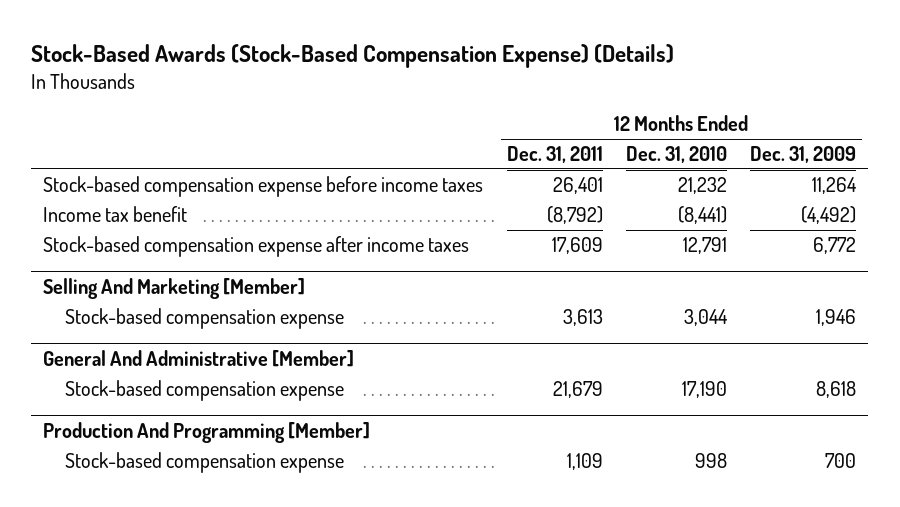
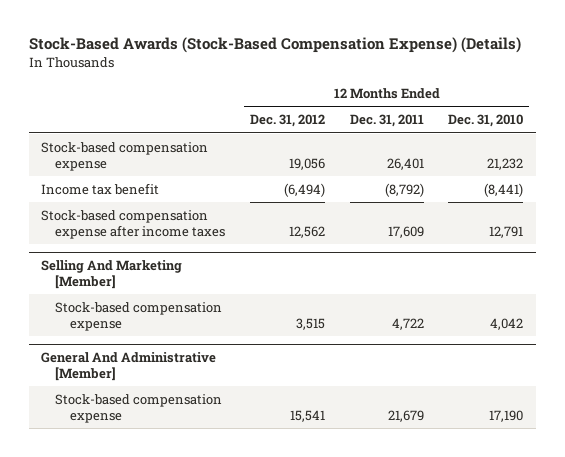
- | 12 Months Ended Dec. 31, 2011 | 12 Months Ended Dec. 31, 2010 | 12 Months Ended Dec. 31, 2009
+ | 12 Months Ended Dec. 31, 2012 | 12 Months Ended Dec. 31, 2011 | 12 Months Ended Dec. 31, 2010
- Stock-based compensation expense before income taxes | 26,401 | 21,232 | 11,264
+ Stock-based compensation expense | 19,056 | 26,401 | 21,232
@ Selling And Marketing [Member]
- Stock-based compensation expense | 3,613 | 3,044 | 1,946
+ Stock-based compensation expense | 3,515 | 4,722 | 4,042
- Production And Programming [Member]
- Stock-based compensation expense | 1,109 | 998 | 700

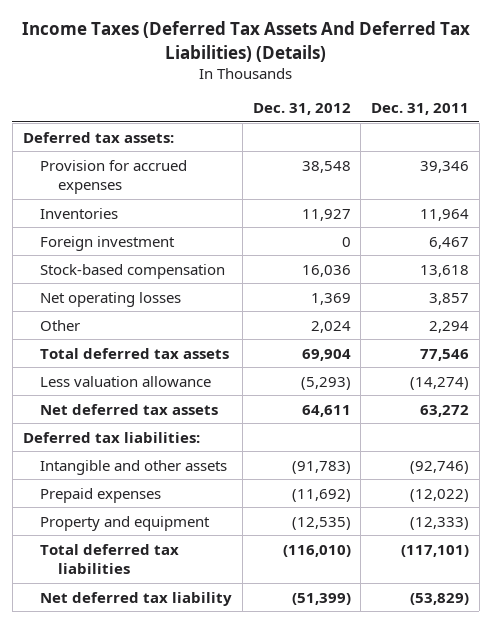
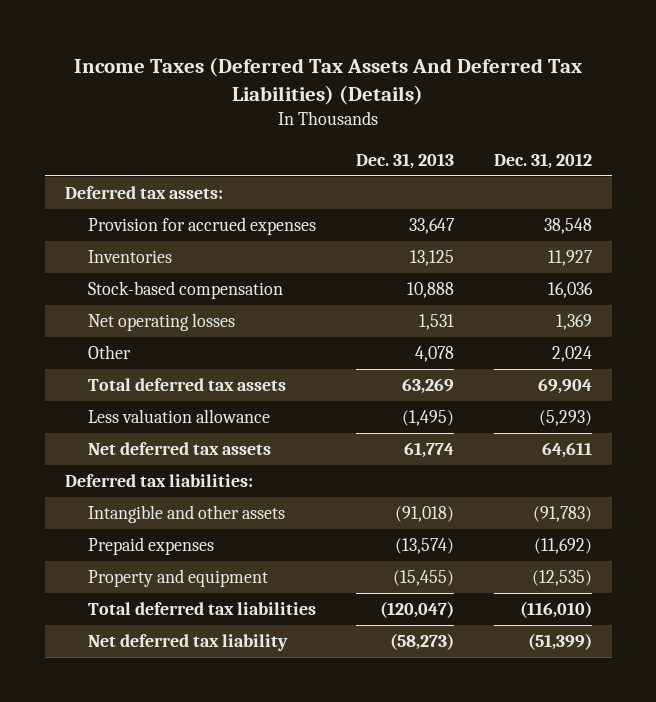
- | Dec. 31, 2012 | Dec. 31, 2011
+ | Dec. 31, 2013 | Dec. 31, 2012
- Foreign investment | 0 | 6,467

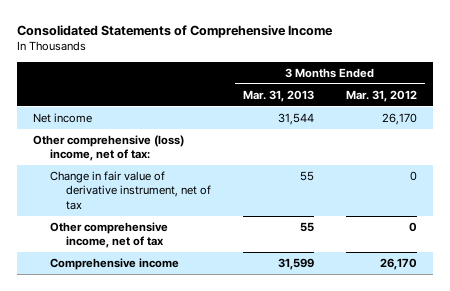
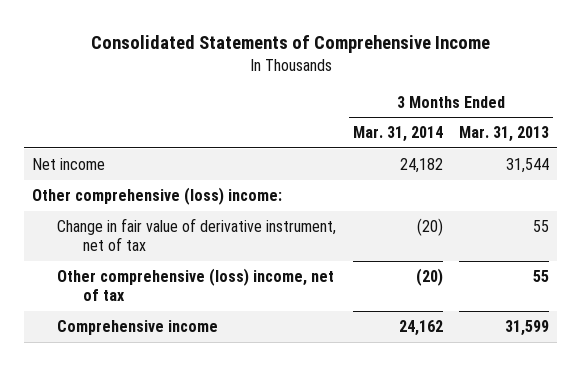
- | 3 Months Ended Mar. 31, 2013 | 3 Months Ended Mar. 31, 2012
+ | 3 Months Ended Mar. 31, 2014 | 3 Months Ended Mar. 31, 2013
- Other comprehensive (loss) income, net of tax:
+ Other comprehensive (loss) income:
- Other comprehensive income, net of tax | 55 | 0
+ Other comprehensive (loss) income, net of tax | (20) | 55

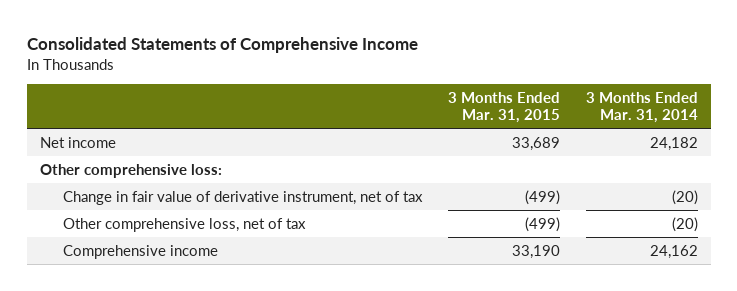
- | 3 Months Ended Mar. 31, 2014 | 3 Months Ended Mar. 31, 2013
+ | 3 Months Ended Mar. 31, 2015 | 3 Months Ended Mar. 31, 2014
- Other comprehensive (loss) income:
+ Other comprehensive loss:
- Other comprehensive (loss) income, net of tax | (20) | 55
+ Other comprehensive loss, net of tax | (499) | (20)

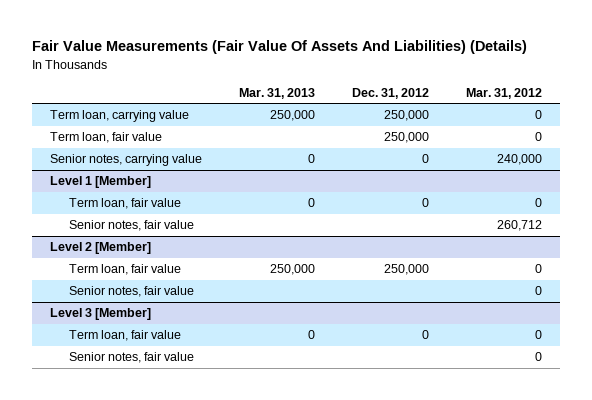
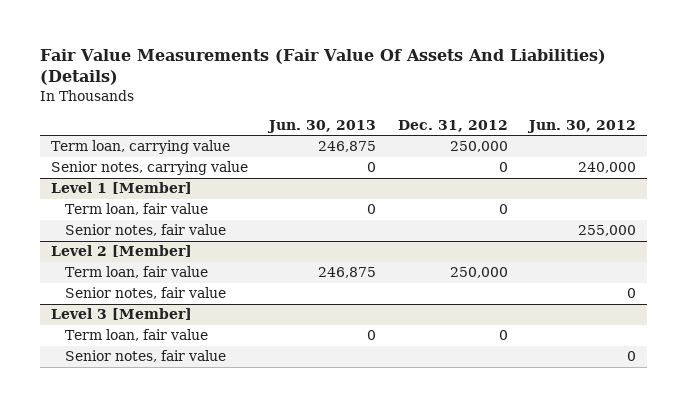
- | Mar. 31, 2013 | Dec. 31, 2012 | Mar. 31, 2012
+ | Jun. 30, 2013 | Dec. 31, 2012 | Jun. 30, 2012
- Term loan, fair value | | 250,000 | 0

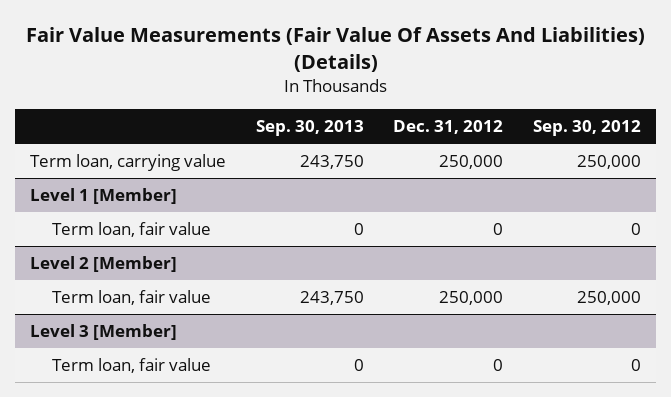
- | Jun. 30, 2013 | Dec. 31, 2012 | Jun. 30, 2012
+ | Sep. 30, 2013 | Dec. 31, 2012 | Sep. 30, 2012
- Senior notes, carrying value | 0 | 0 | 240,000
@ Level 1 [Member]
- Senior notes, fair value | | | 255,000
@ Level 2 [Member]
- Senior notes, fair value | | | 0
@ Level 3 [Member]
- Senior notes, fair value | | | 0

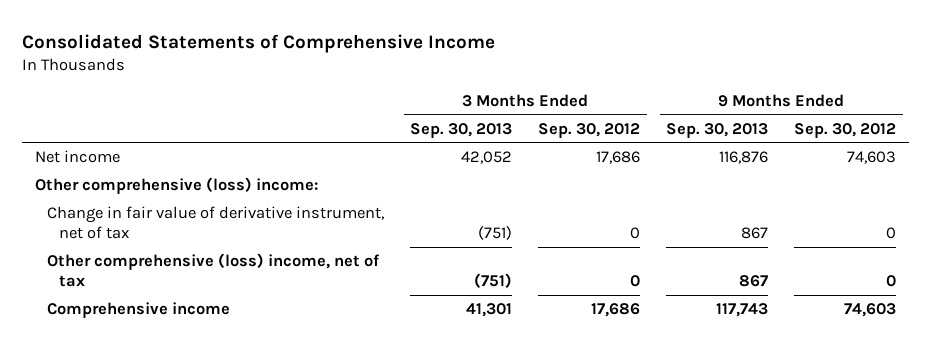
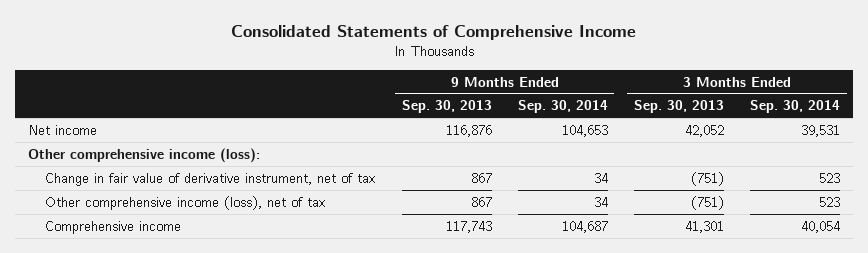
- | 3 Months Ended Sep. 30, 2013 | 3 Months Ended Sep. 30, 2012 | 9 Months Ended Sep. 30, 2013 | 9 Months Ended Sep. 30, 2012
+ | 9 Months Ended Sep. 30, 2013 | 9 Months Ended Sep. 30, 2014 | 3 Months Ended Sep. 30, 2013 | 3 Months Ended Sep. 30, 2014
- Other comprehensive (loss) income:
+ Other comprehensive income (loss):
- Other comprehensive (loss) income, net of tax | (751) | 0 | 867 | 0
+ Other comprehensive income (loss), net of tax | 867 | 34 | (751) | 523

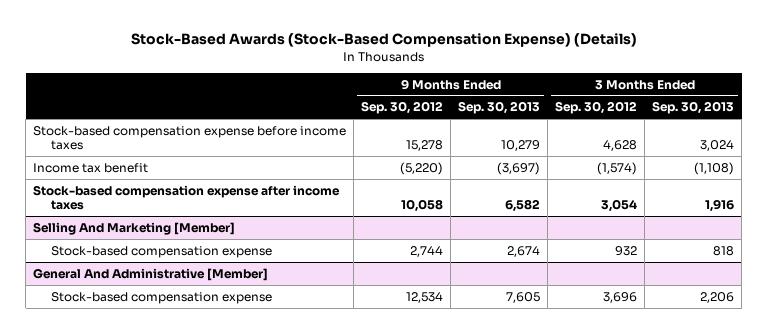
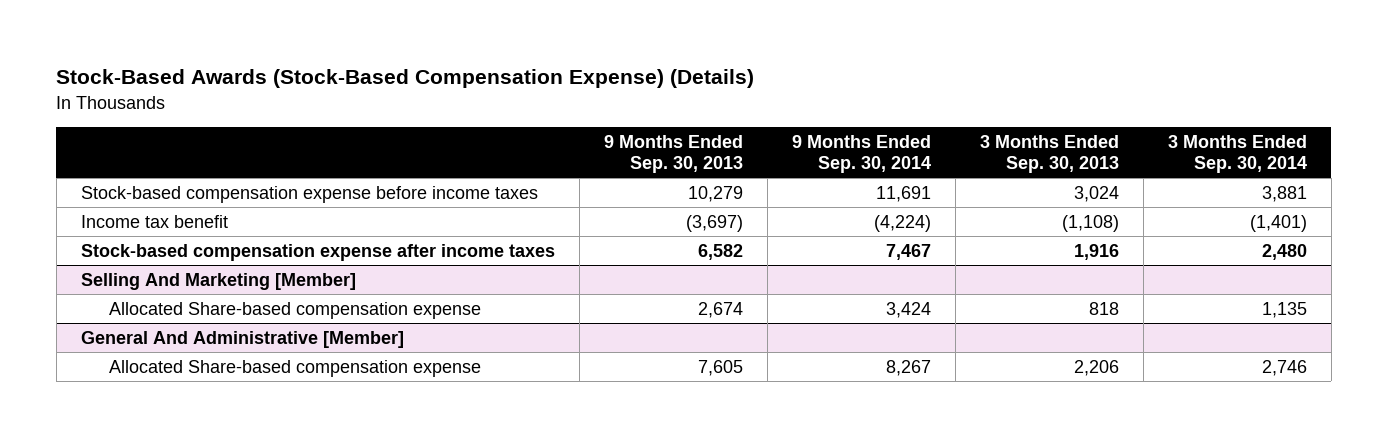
- | 9 Months Ended Sep. 30, 2012 | 9 Months Ended Sep. 30, 2013 | 3 Months Ended Sep. 30, 2012 | 3 Months Ended Sep. 30, 2013
+ | 9 Months Ended Sep. 30, 2013 | 9 Months Ended Sep. 30, 2014 | 3 Months Ended Sep. 30, 2013 | 3 Months Ended Sep. 30, 2014
@ Selling And Marketing [Member]
- Stock-based compensation expense | 2,744 | 2,674 | 932 | 818
+ Allocated Share-based compensation expense | 2,674 | 3,424 | 818 | 1,135
@ General And Administrative [Member]
- Stock-based compensation expense | 12,534 | 7,605 | 3,696 | 2,206
+ Allocated Share-based compensation expense | 7,605 | 8,267 | 2,206 | 2,746

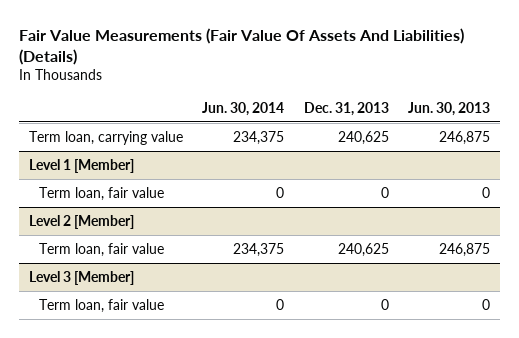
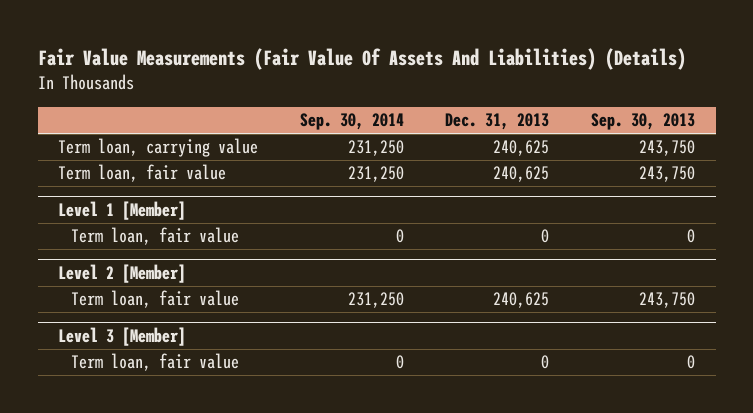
- | Jun. 30, 2014 | Dec. 31, 2013 | Jun. 30, 2013
+ | Sep. 30, 2014 | Dec. 31, 2013 | Sep. 30, 2013
+ Term loan, fair value | 231,250 | 240,625 | 243,750

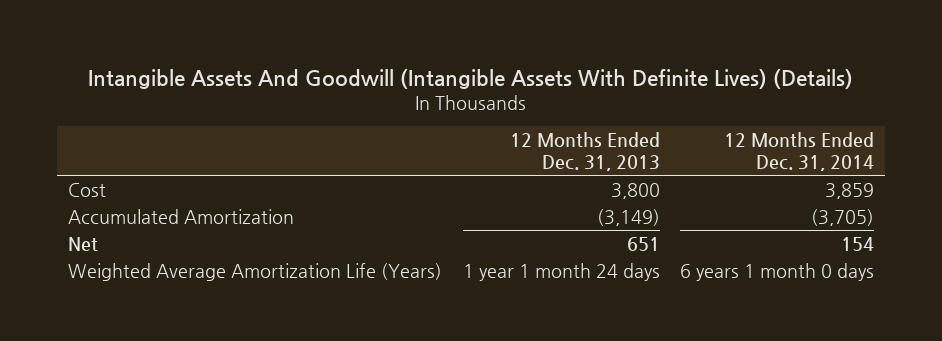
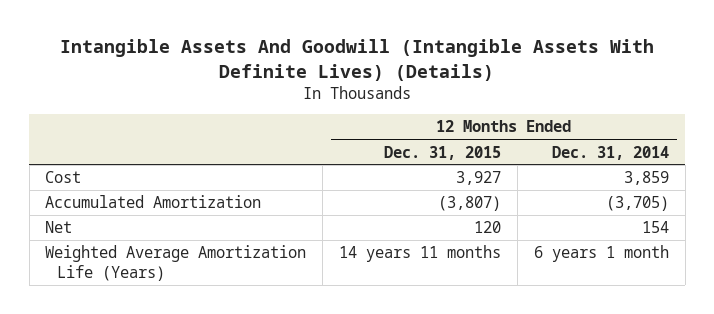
- | 12 Months Ended Dec. 31, 2013 | 12 Months Ended Dec. 31, 2014
+ | 12 Months Ended Dec. 31, 2015 | 12 Months Ended Dec. 31, 2014
- Weighted Average Amortization Life (Years) | 1 year 1 month 24 days | 6 years 1 month 0 days
+ Weighted Average Amortization Life (Years) | 14 years 11 months | 6 years 1 month

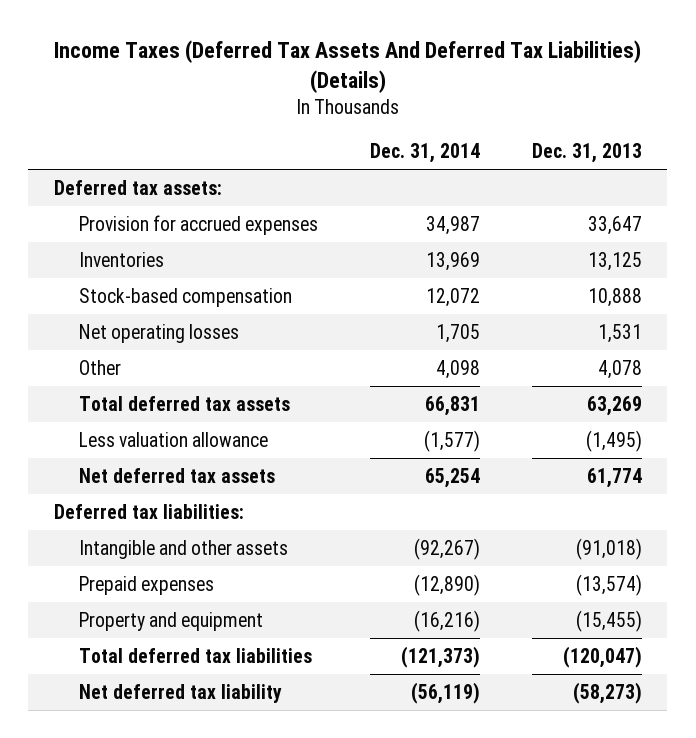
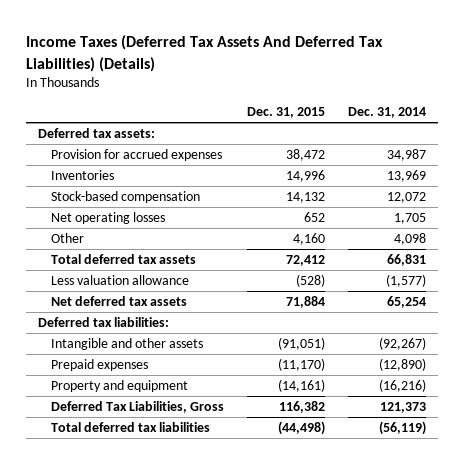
- | Dec. 31, 2014 | Dec. 31, 2013
+ | Dec. 31, 2015 | Dec. 31, 2014
- Total deferred tax liabilities | (121,373) | (120,047)
- Net deferred tax liability | (56,119) | (58,273)
+ Deferred Tax Liabilities, Gross | 116,382 | 121,373
+ Total deferred tax liabilities | (44,498) | (56,119)

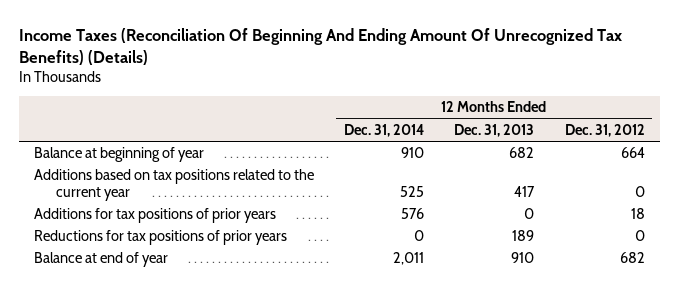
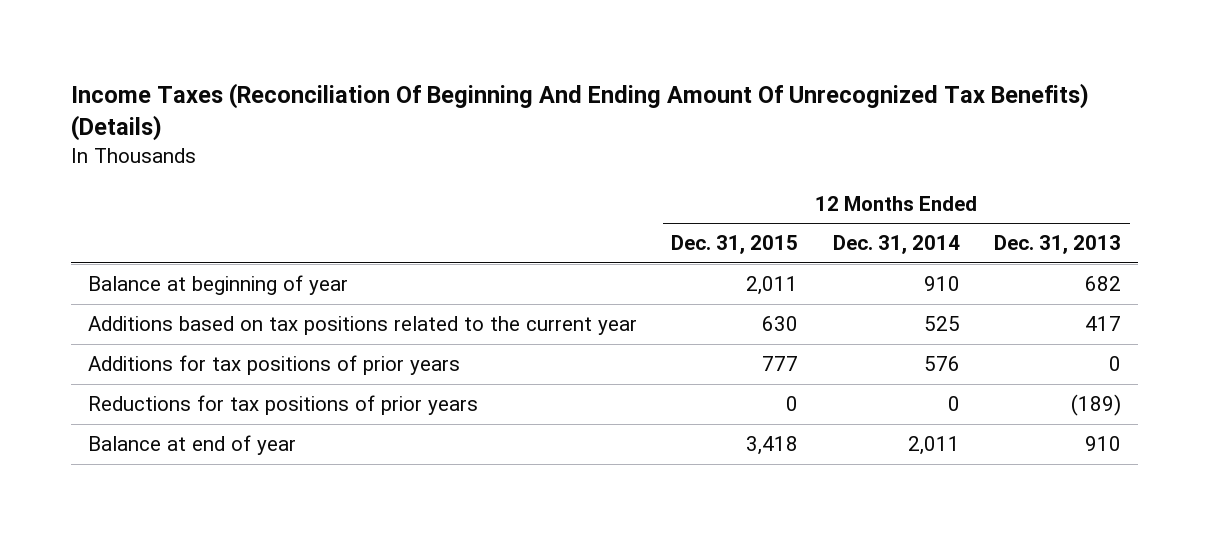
- | 12 Months Ended Dec. 31, 2014 | 12 Months Ended Dec. 31, 2013 | 12 Months Ended Dec. 31, 2012
+ | 12 Months Ended Dec. 31, 2015 | 12 Months Ended Dec. 31, 2014 | 12 Months Ended Dec. 31, 2013
- Reductions for tax positions of prior years | 0 | 189 | 0
+ Reductions for tax positions of prior years | 0 | 0 | (189)

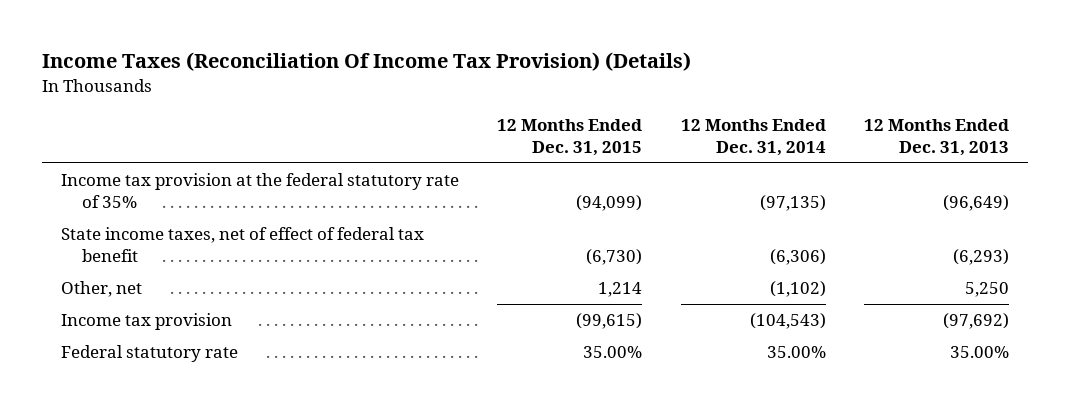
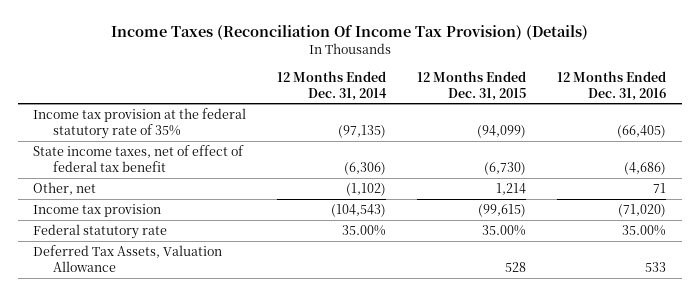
- | 12 Months Ended Dec. 31, 2015 | 12 Months Ended Dec. 31, 2014 | 12 Months Ended Dec. 31, 2013
+ | 12 Months Ended Dec. 31, 2014 | 12 Months Ended Dec. 31, 2015 | 12 Months Ended Dec. 31, 2016
+ Deferred Tax Assets, Valuation Allowance | | 528 | 533

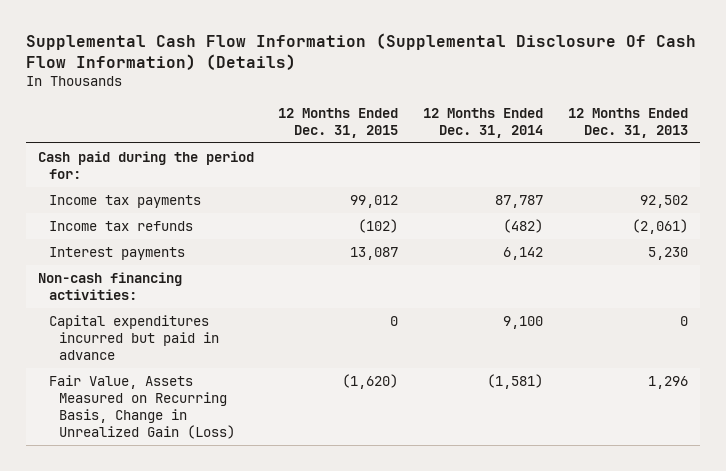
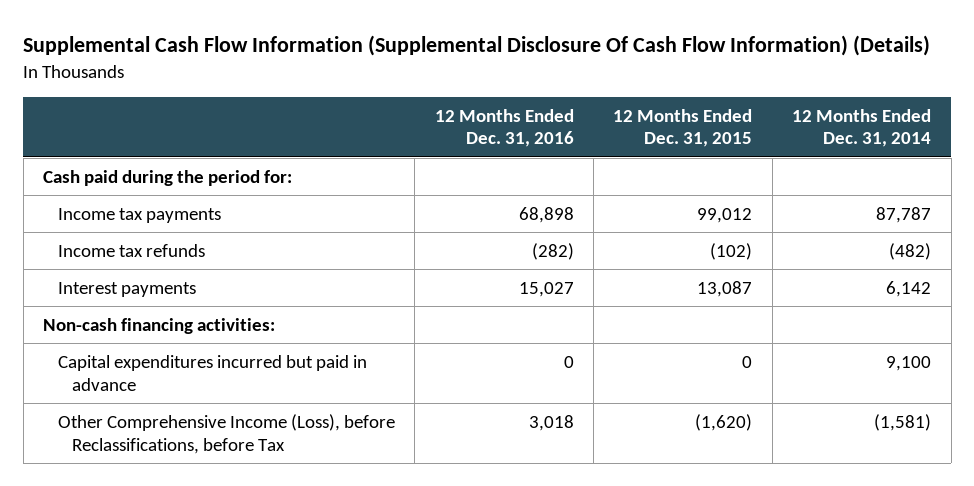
- | 12 Months Ended Dec. 31, 2015 | 12 Months Ended Dec. 31, 2014 | 12 Months Ended Dec. 31, 2013
+ | 12 Months Ended Dec. 31, 2016 | 12 Months Ended Dec. 31, 2015 | 12 Months Ended Dec. 31, 2014
- Fair Value, Assets Measured on Recurring Basis, Change in Unrealized Gain (Loss) | (1,620) | (1,581) | 1,296
+ Other Comprehensive Income (Loss), before Reclassifications, before Tax | 3,018 | (1,620) | (1,581)

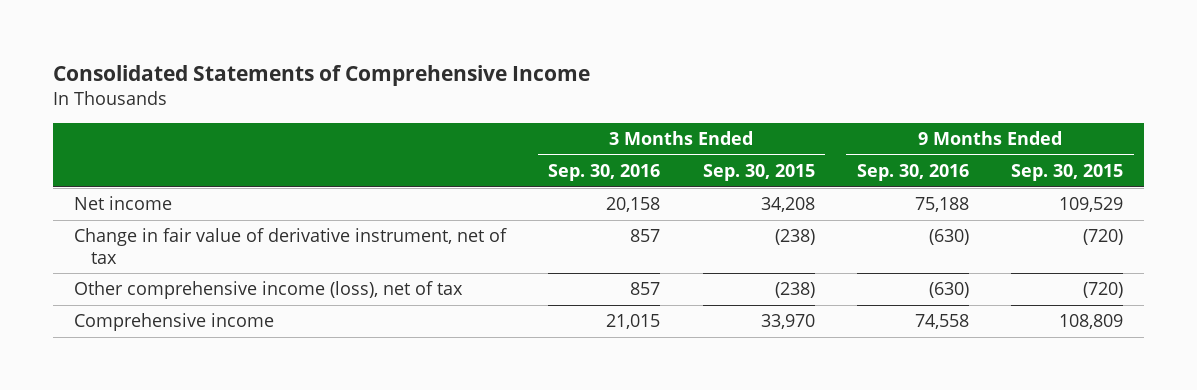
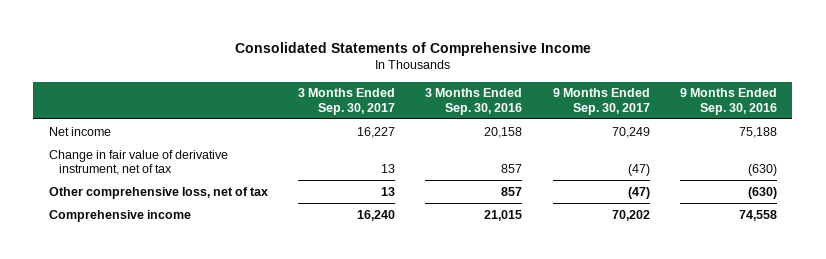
- | 3 Months Ended Sep. 30, 2016 | 3 Months Ended Sep. 30, 2015 | 9 Months Ended Sep. 30, 2016 | 9 Months Ended Sep. 30, 2015
+ | 3 Months Ended Sep. 30, 2017 | 3 Months Ended Sep. 30, 2016 | 9 Months Ended Sep. 30, 2017 | 9 Months Ended Sep. 30, 2016
- Other comprehensive income (loss), net of tax | 857 | (238) | (630) | (720)
+ Other comprehensive loss, net of tax | 13 | 857 | (47) | (630)

